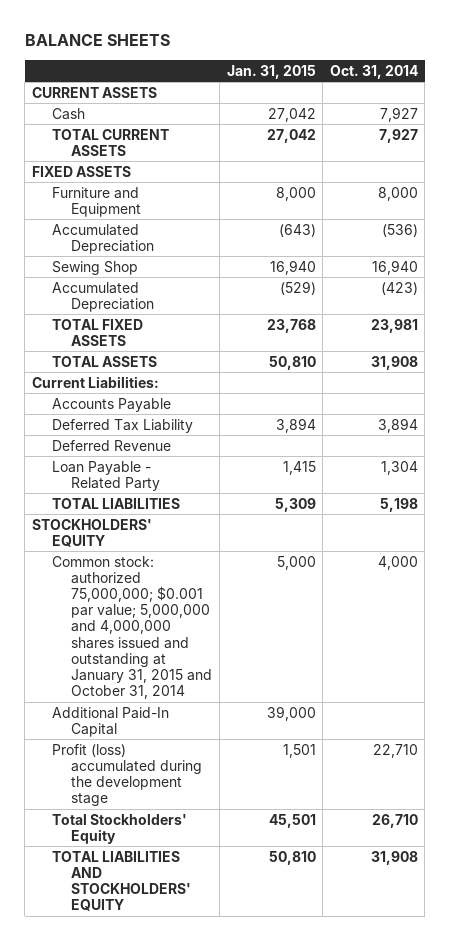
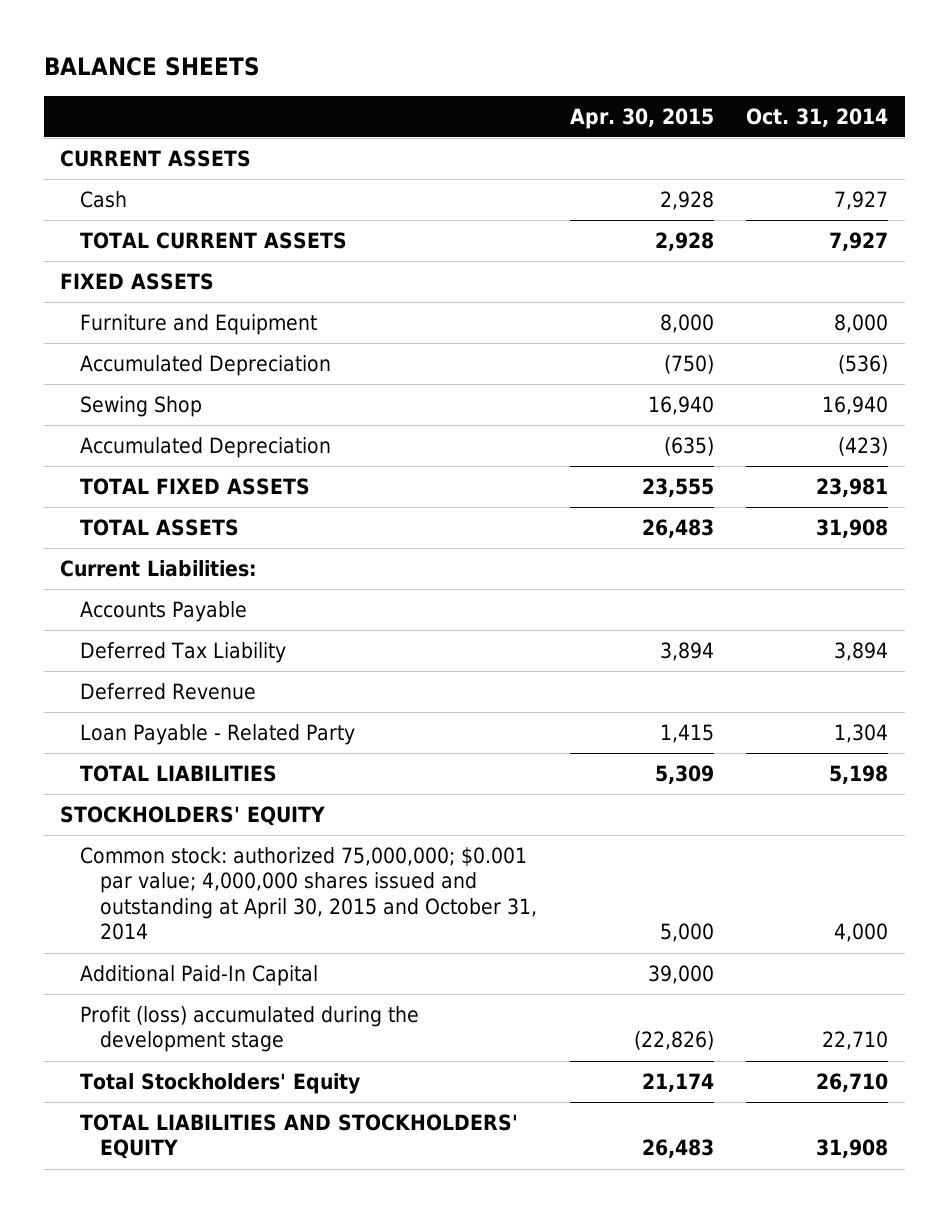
- | Jan. 31, 2015 | Oct. 31, 2014
+ | Apr. 30, 2015 | Oct. 31, 2014
- Common stock: authorized 75,000,000; $0.001 par value; 5,000,000 and 4,000,000 shares issued and outstanding at January 31, 2015 and October 31, 2014 | 5,000 | 4,000
+ Common stock: authorized 75,000,000; $0.001 par value; 4,000,000 shares issued and outstanding at April 30, 2015 and October 31, 2014 | 5,000 | 4,000

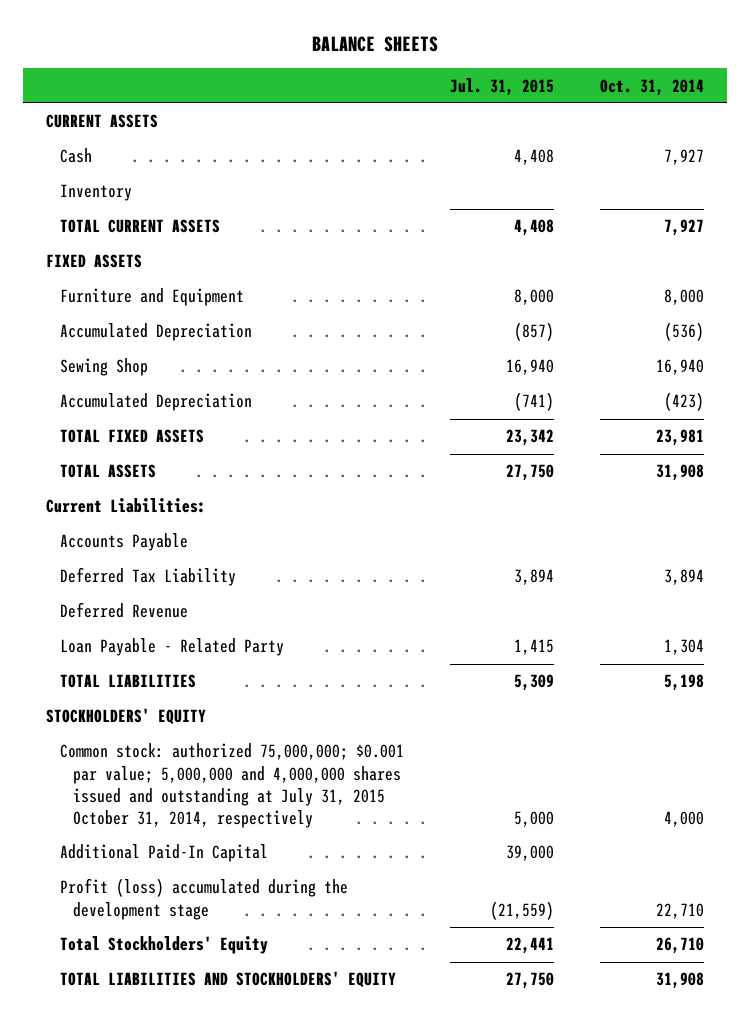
- | Apr. 30, 2015 | Oct. 31, 2014
+ | Jul. 31, 2015 | Oct. 31, 2014
+ Inventory
- Common stock: authorized 75,000,000; $0.001 par value; 4,000,000 shares issued and outstanding at April 30, 2015 and October 31, 2014 | 5,000 | 4,000
+ Common stock: authorized 75,000,000; $0.001 par value; 5,000,000 and 4,000,000 shares issued and outstanding at July 31, 2015 October 31, 2014, respectively | 5,000 | 4,000

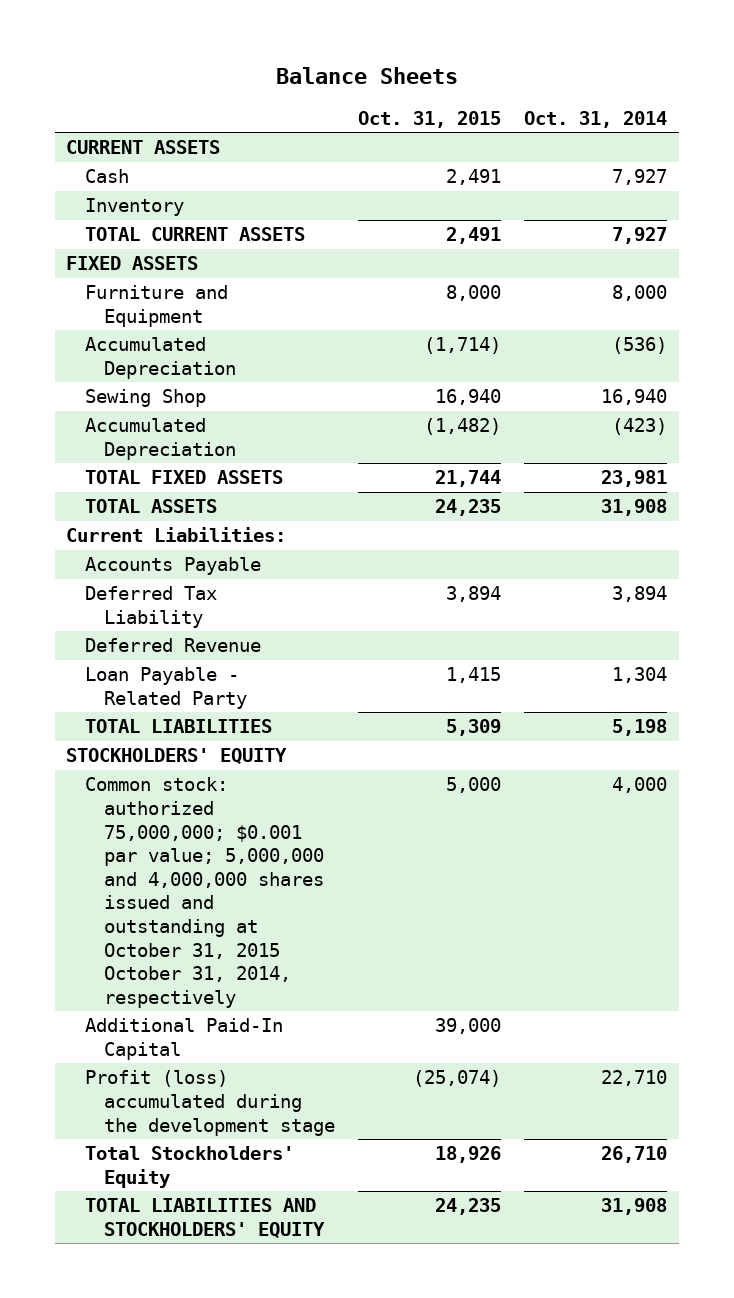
- BALANCE SHEETS
+ Balance Sheets
- | Jul. 31, 2015 | Oct. 31, 2014
+ | Oct. 31, 2015 | Oct. 31, 2014
- Common stock: authorized 75,000,000; $0.001 par value; 5,000,000 and 4,000,000 shares issued and outstanding at July 31, 2015 October 31, 2014, respectively | 5,000 | 4,000
+ Common stock: authorized 75,000,000; $0.001 par value; 5,000,000 and 4,000,000 shares issued and outstanding at October 31, 2015 October 31, 2014, respectively | 5,000 | 4,000

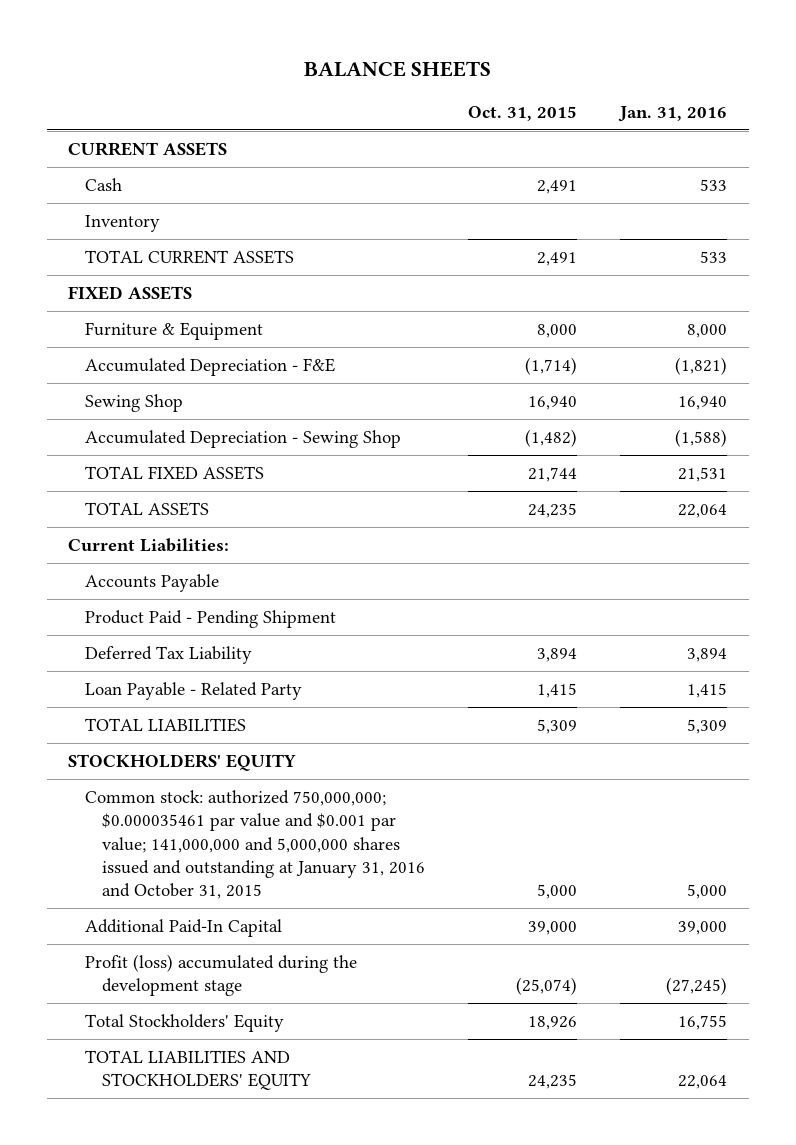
- Balance Sheets
+ BALANCE SHEETS
- | Oct. 31, 2015 | Oct. 31, 2014
+ | Oct. 31, 2015 | Jan. 31, 2016
- Furniture and Equipment | 8,000 | 8,000
- Accumulated Depreciation | (1,714) | (536)
+ Furniture & Equipment | 8,000 | 8,000
+ Accumulated Depreciation - F&E | (1,714) | (1,821)
- Accumulated Depreciation | (1,482) | (423)
+ Accumulated Depreciation - Sewing Shop | (1,482) | (1,588)
+ Product Paid - Pending Shipment
- Deferred Revenue
- Common stock: authorized 75,000,000; $0.001 par value; 5,000,000 and 4,000,000 shares issued and outstanding at October 31, 2015 October 31, 2014, respectively | 5,000 | 4,000
+ Common stock: authorized 750,000,000; $0.000035461 par value and $0.001 par value; 141,000,000 and 5,000,000 shares issued and outstanding at January 31, 2016 and October 31, 2015 | 5,000 | 5,000

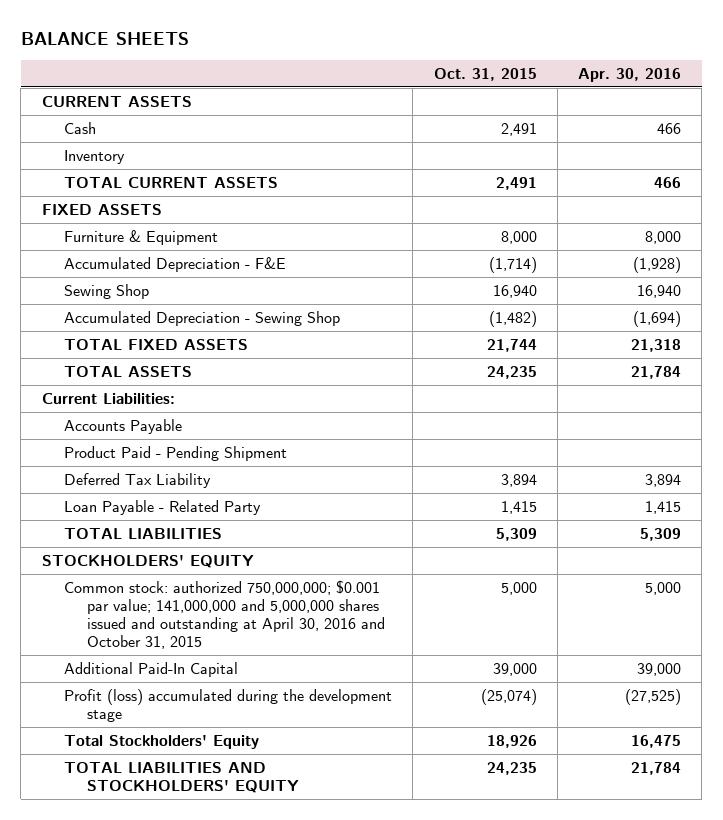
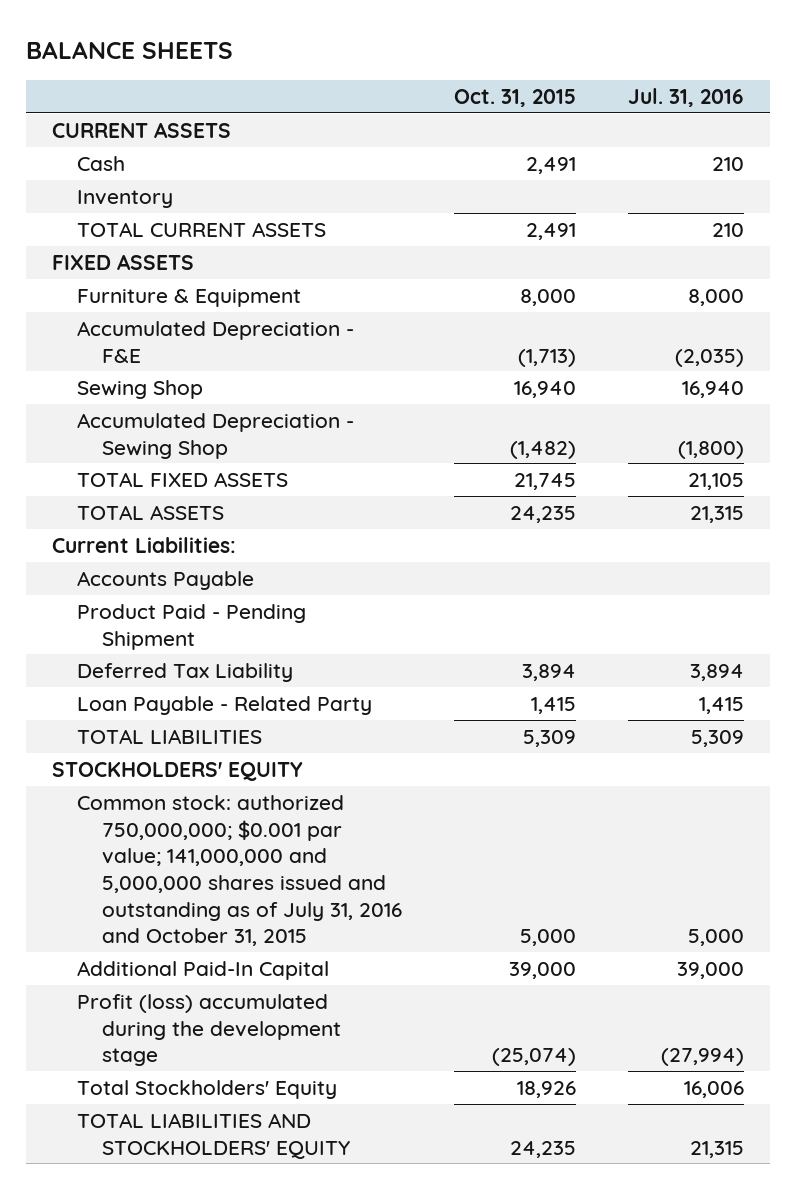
- | Oct. 31, 2015 | Apr. 30, 2016
+ | Oct. 31, 2015 | Jul. 31, 2016
- Accumulated Depreciation - F&E | (1,714) | (1,928)
+ Accumulated Depreciation - F&E | (1,713) | (2,035)
- TOTAL FIXED ASSETS | 21,744 | 21,318
+ TOTAL FIXED ASSETS | 21,745 | 21,105
- Common stock: authorized 750,000,000; $0.001 par value; 141,000,000 and 5,000,000 shares issued and outstanding at April 30, 2016 and October 31, 2015 | 5,000 | 5,000
+ Common stock: authorized 750,000,000; $0.001 par value; 141,000,000 and 5,000,000 shares issued and outstanding as of July 31, 2016 and October 31, 2015 | 5,000 | 5,000

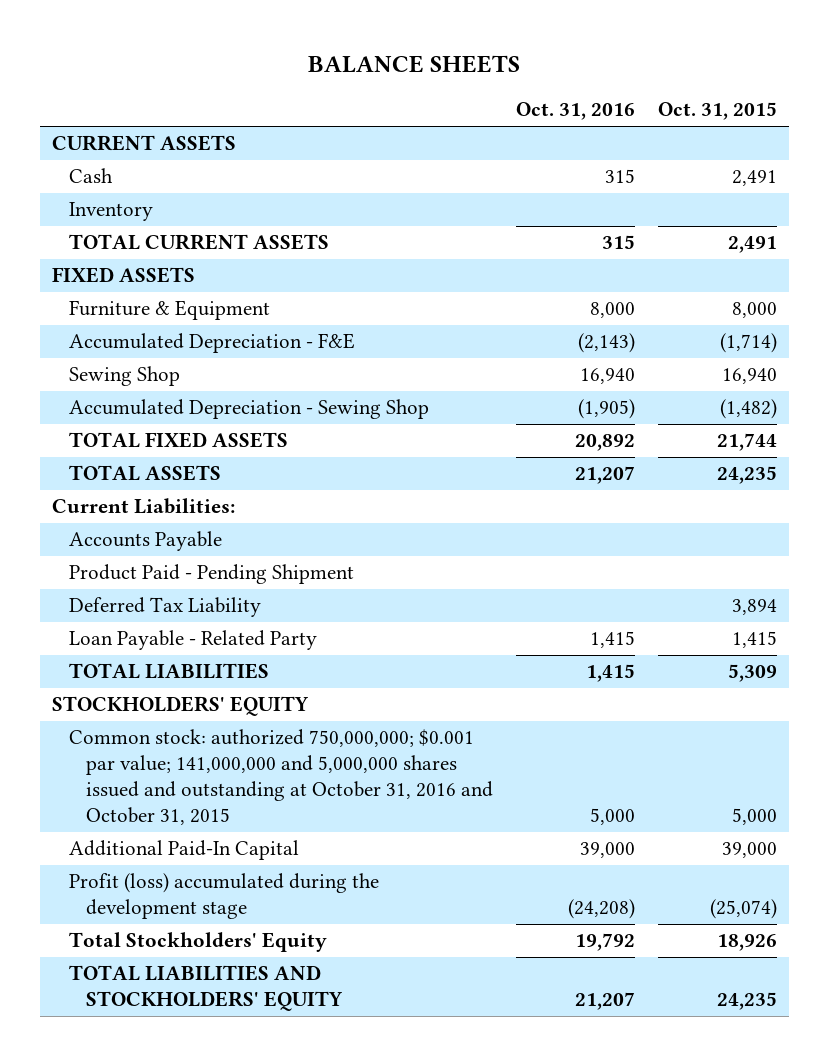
- | Oct. 31, 2015 | Jul. 31, 2016
+ | Oct. 31, 2016 | Oct. 31, 2015
- Accumulated Depreciation - F&E | (1,713) | (2,035)
+ Accumulated Depreciation - F&E | (2,143) | (1,714)
- TOTAL FIXED ASSETS | 21,745 | 21,105
+ TOTAL FIXED ASSETS | 20,892 | 21,744
- Common stock: authorized 750,000,000; $0.001 par value; 141,000,000 and 5,000,000 shares issued and outstanding as of July 31, 2016 and October 31, 2015 | 5,000 | 5,000
+ Common stock: authorized 750,000,000; $0.001 par value; 141,000,000 and 5,000,000 shares issued and outstanding at October 31, 2016 and October 31, 2015 | 5,000 | 5,000

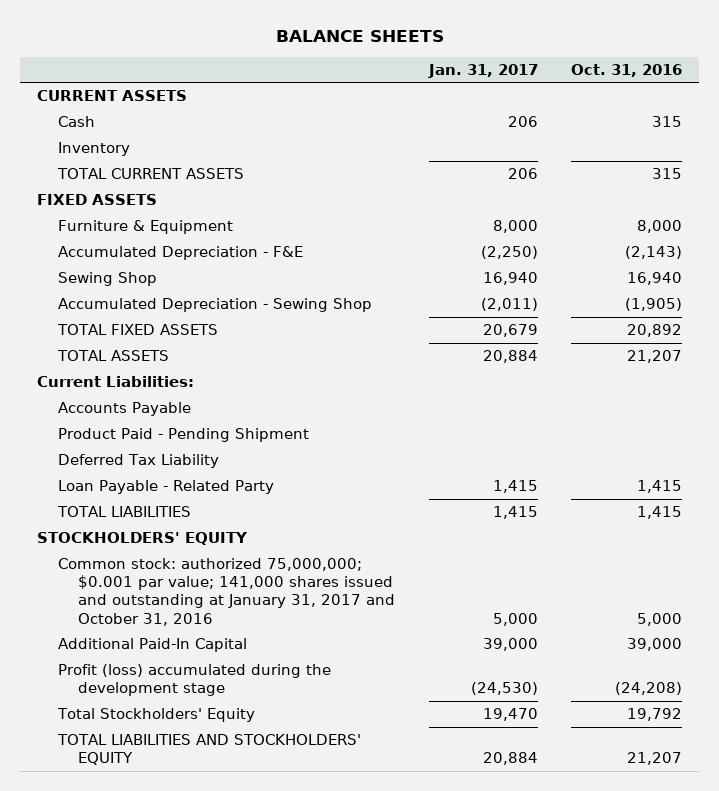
- | Oct. 31, 2016 | Oct. 31, 2015
+ | Jan. 31, 2017 | Oct. 31, 2016
- Common stock: authorized 750,000,000; $0.001 par value; 141,000,000 and 5,000,000 shares issued and outstanding at October 31, 2016 and October 31, 2015 | 5,000 | 5,000
+ Common stock: authorized 75,000,000; $0.001 par value; 141,000 shares issued and outstanding at January 31, 2017 and October 31, 2016 | 5,000 | 5,000

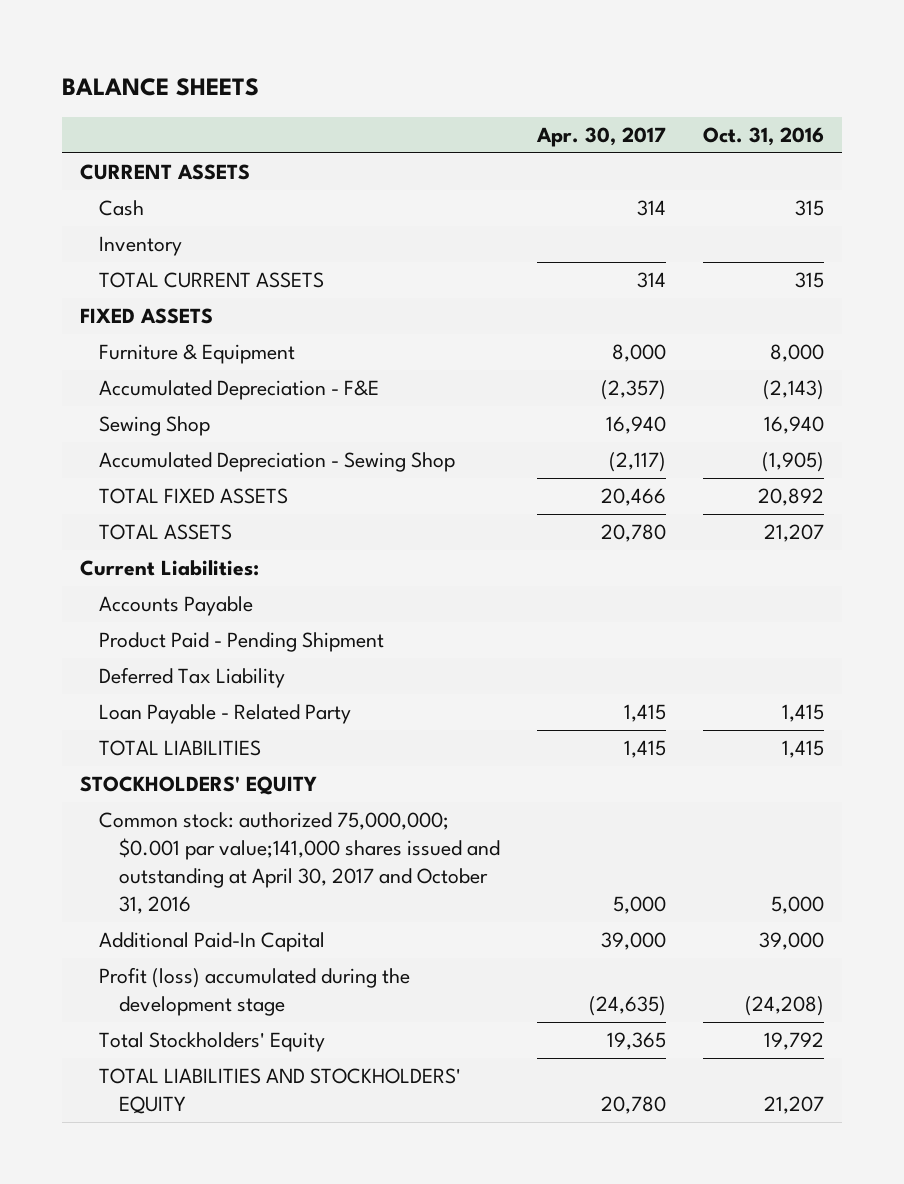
- | Jan. 31, 2017 | Oct. 31, 2016
+ | Apr. 30, 2017 | Oct. 31, 2016
- Common stock: authorized 75,000,000; $0.001 par value; 141,000 shares issued and outstanding at January 31, 2017 and October 31, 2016 | 5,000 | 5,000
+ Common stock: authorized 75,000,000; $0.001 par value;141,000 shares issued and outstanding at April 30, 2017 and October 31, 2016 | 5,000 | 5,000

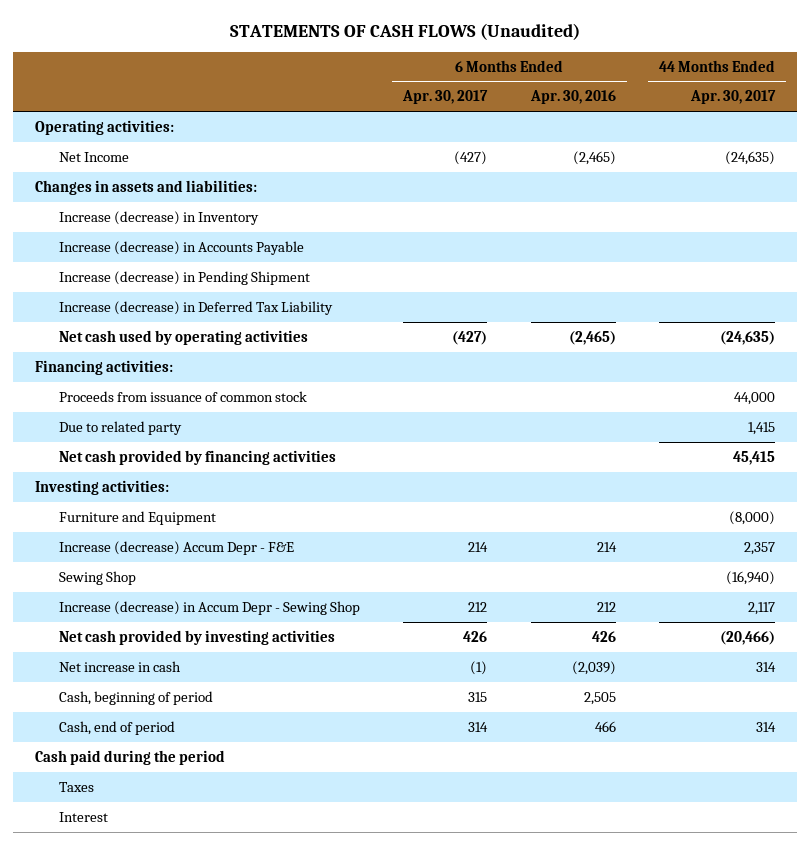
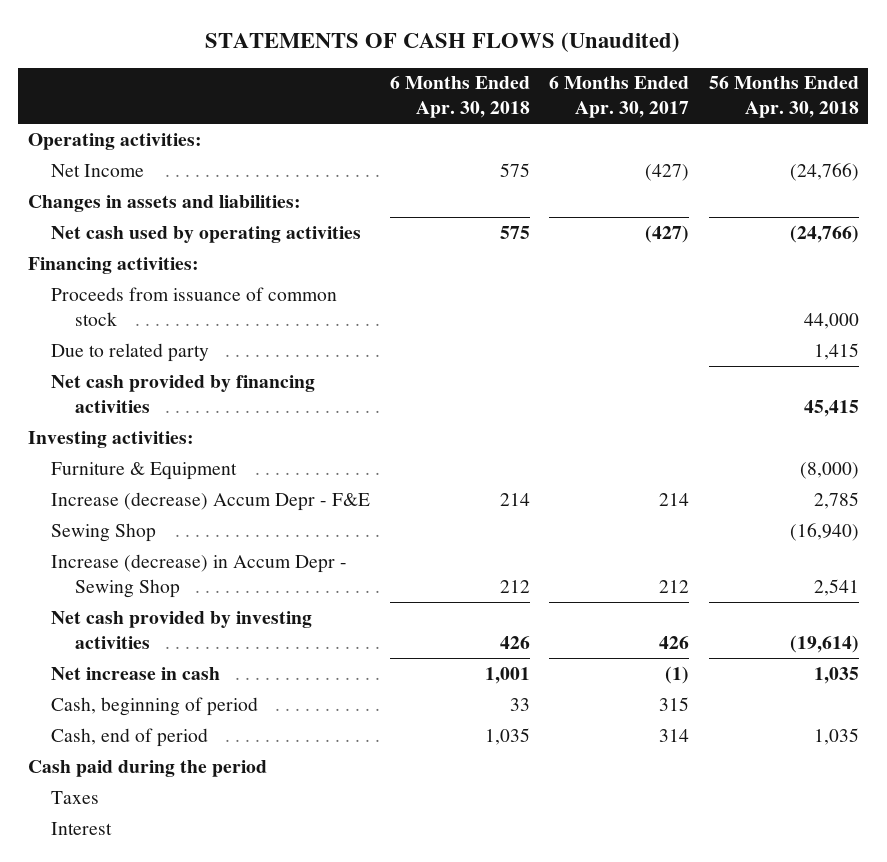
- | 6 Months Ended Apr. 30, 2017 | 6 Months Ended Apr. 30, 2016 | 44 Months Ended Apr. 30, 2017
+ | 6 Months Ended Apr. 30, 2018 | 6 Months Ended Apr. 30, 2017 | 56 Months Ended Apr. 30, 2018
- Increase (decrease) in Inventory
- Increase (decrease) in Accounts Payable
- Increase (decrease) in Pending Shipment
- Increase (decrease) in Deferred Tax Liability
- Furniture and Equipment | | | (8,000)
+ Furniture & Equipment | | | (8,000)

